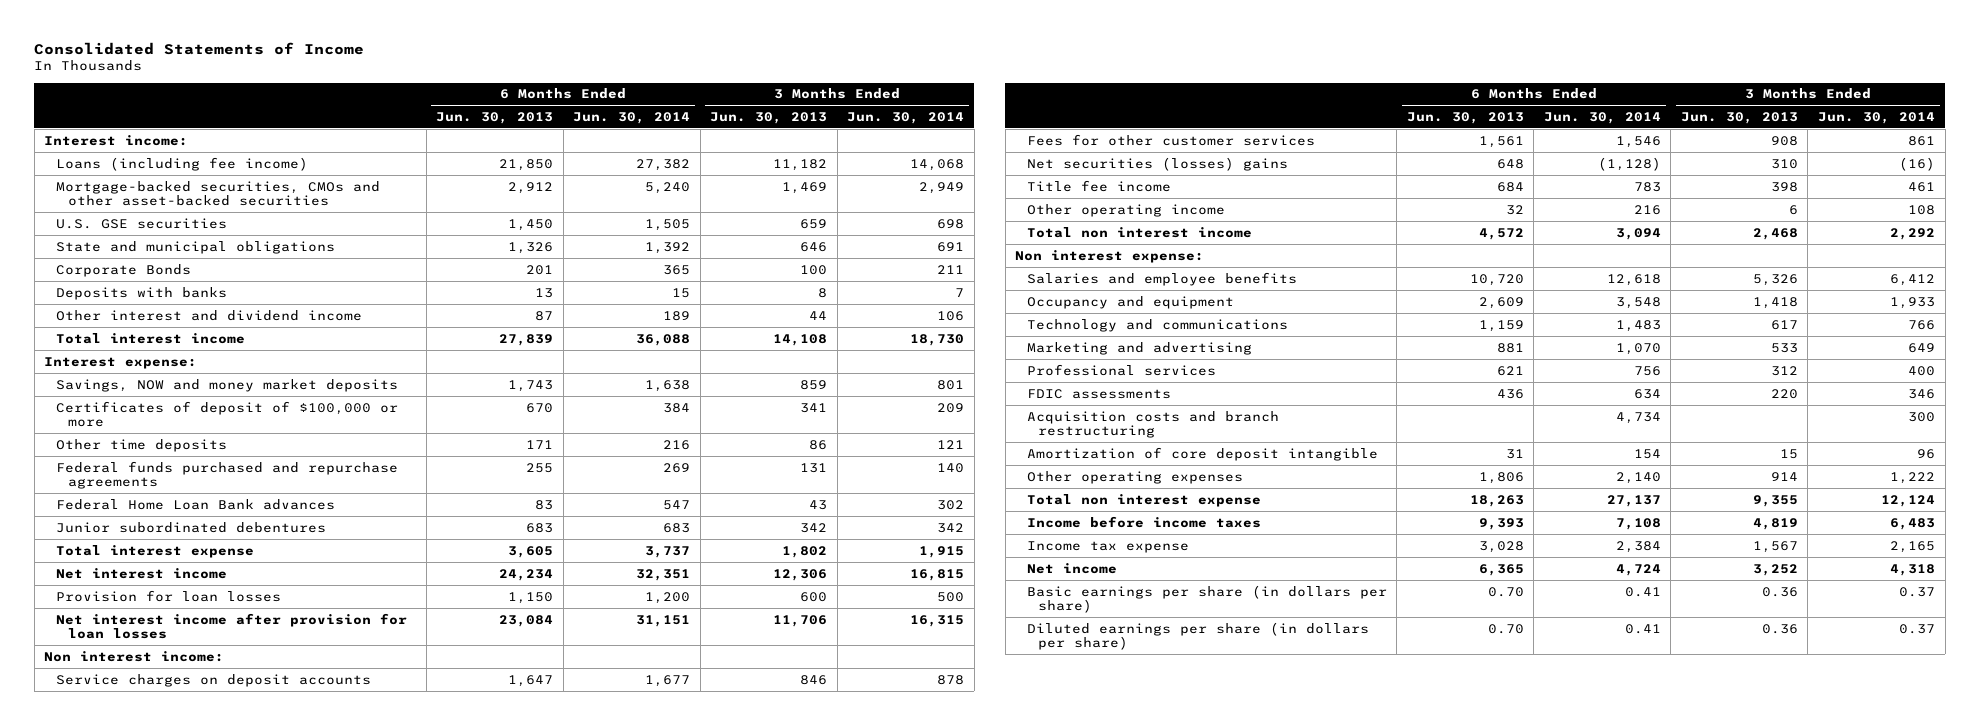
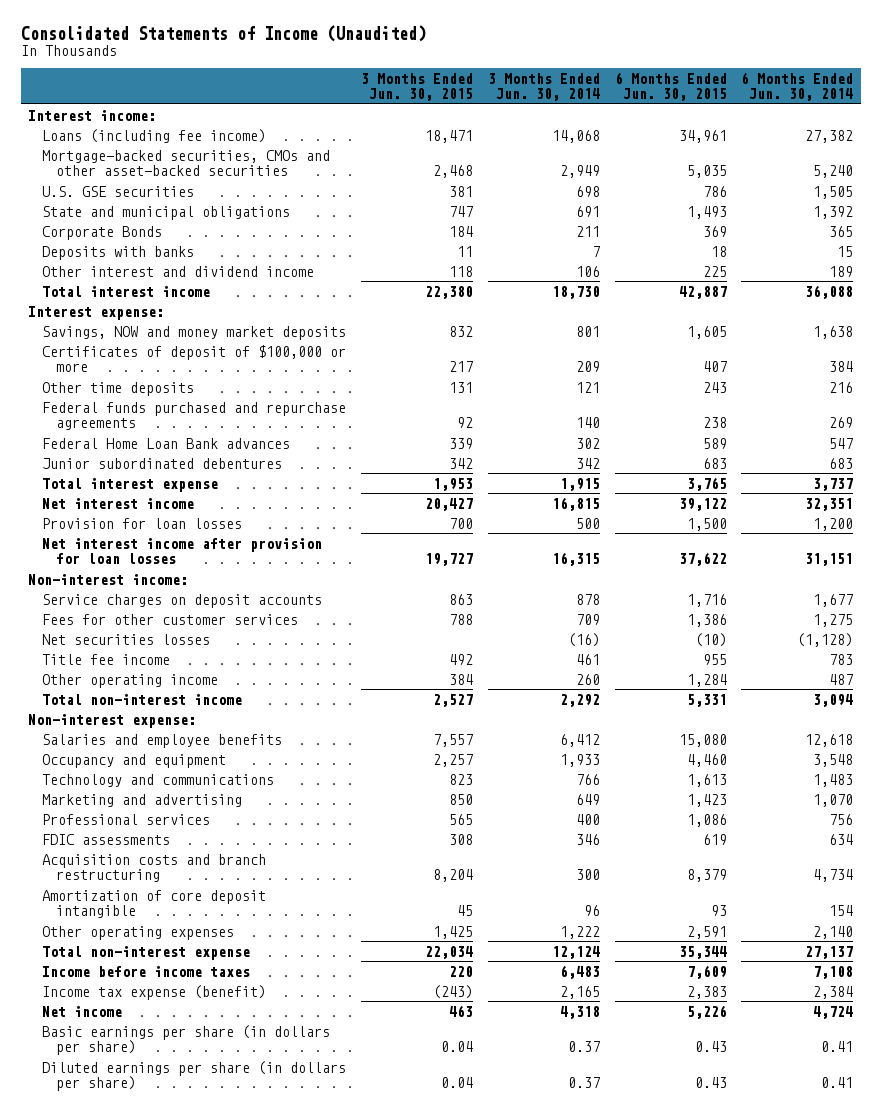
- Consolidated Statements of Income
+ Consolidated Statements of Income (Unaudited)
- | 6 Months Ended Jun. 30, 2013 | 6 Months Ended Jun. 30, 2014 | 3 Months Ended Jun. 30, 2013 | 3 Months Ended Jun. 30, 2014
+ | 3 Months Ended Jun. 30, 2015 | 3 Months Ended Jun. 30, 2014 | 6 Months Ended Jun. 30, 2015 | 6 Months Ended Jun. 30, 2014
- Non interest income:
+ Non-interest income:
- Fees for other customer services | 1,561 | 1,546 | 908 | 861
- Net securities (losses) gains | 648 | (1,128) | 310 | (16)
+ Fees for other customer services | 788 | 709 | 1,386 | 1,275
+ Net securities losses | | (16) | (10) | (1,128)
- Other operating income | 32 | 216 | 6 | 108
- Total non interest income | 4,572 | 3,094 | 2,468 | 2,292
- Non interest expense:
+ Other operating income | 384 | 260 | 1,284 | 487
+ Total non-interest income | 2,527 | 2,292 | 5,331 | 3,094
+ Non-interest expense:
- Total non interest expense | 18,263 | 27,137 | 9,355 | 12,124
+ Total non-interest expense | 22,034 | 12,124 | 35,344 | 27,137
- Income tax expense | 3,028 | 2,384 | 1,567 | 2,165
+ Income tax expense (benefit) | (243) | 2,165 | 2,383 | 2,384

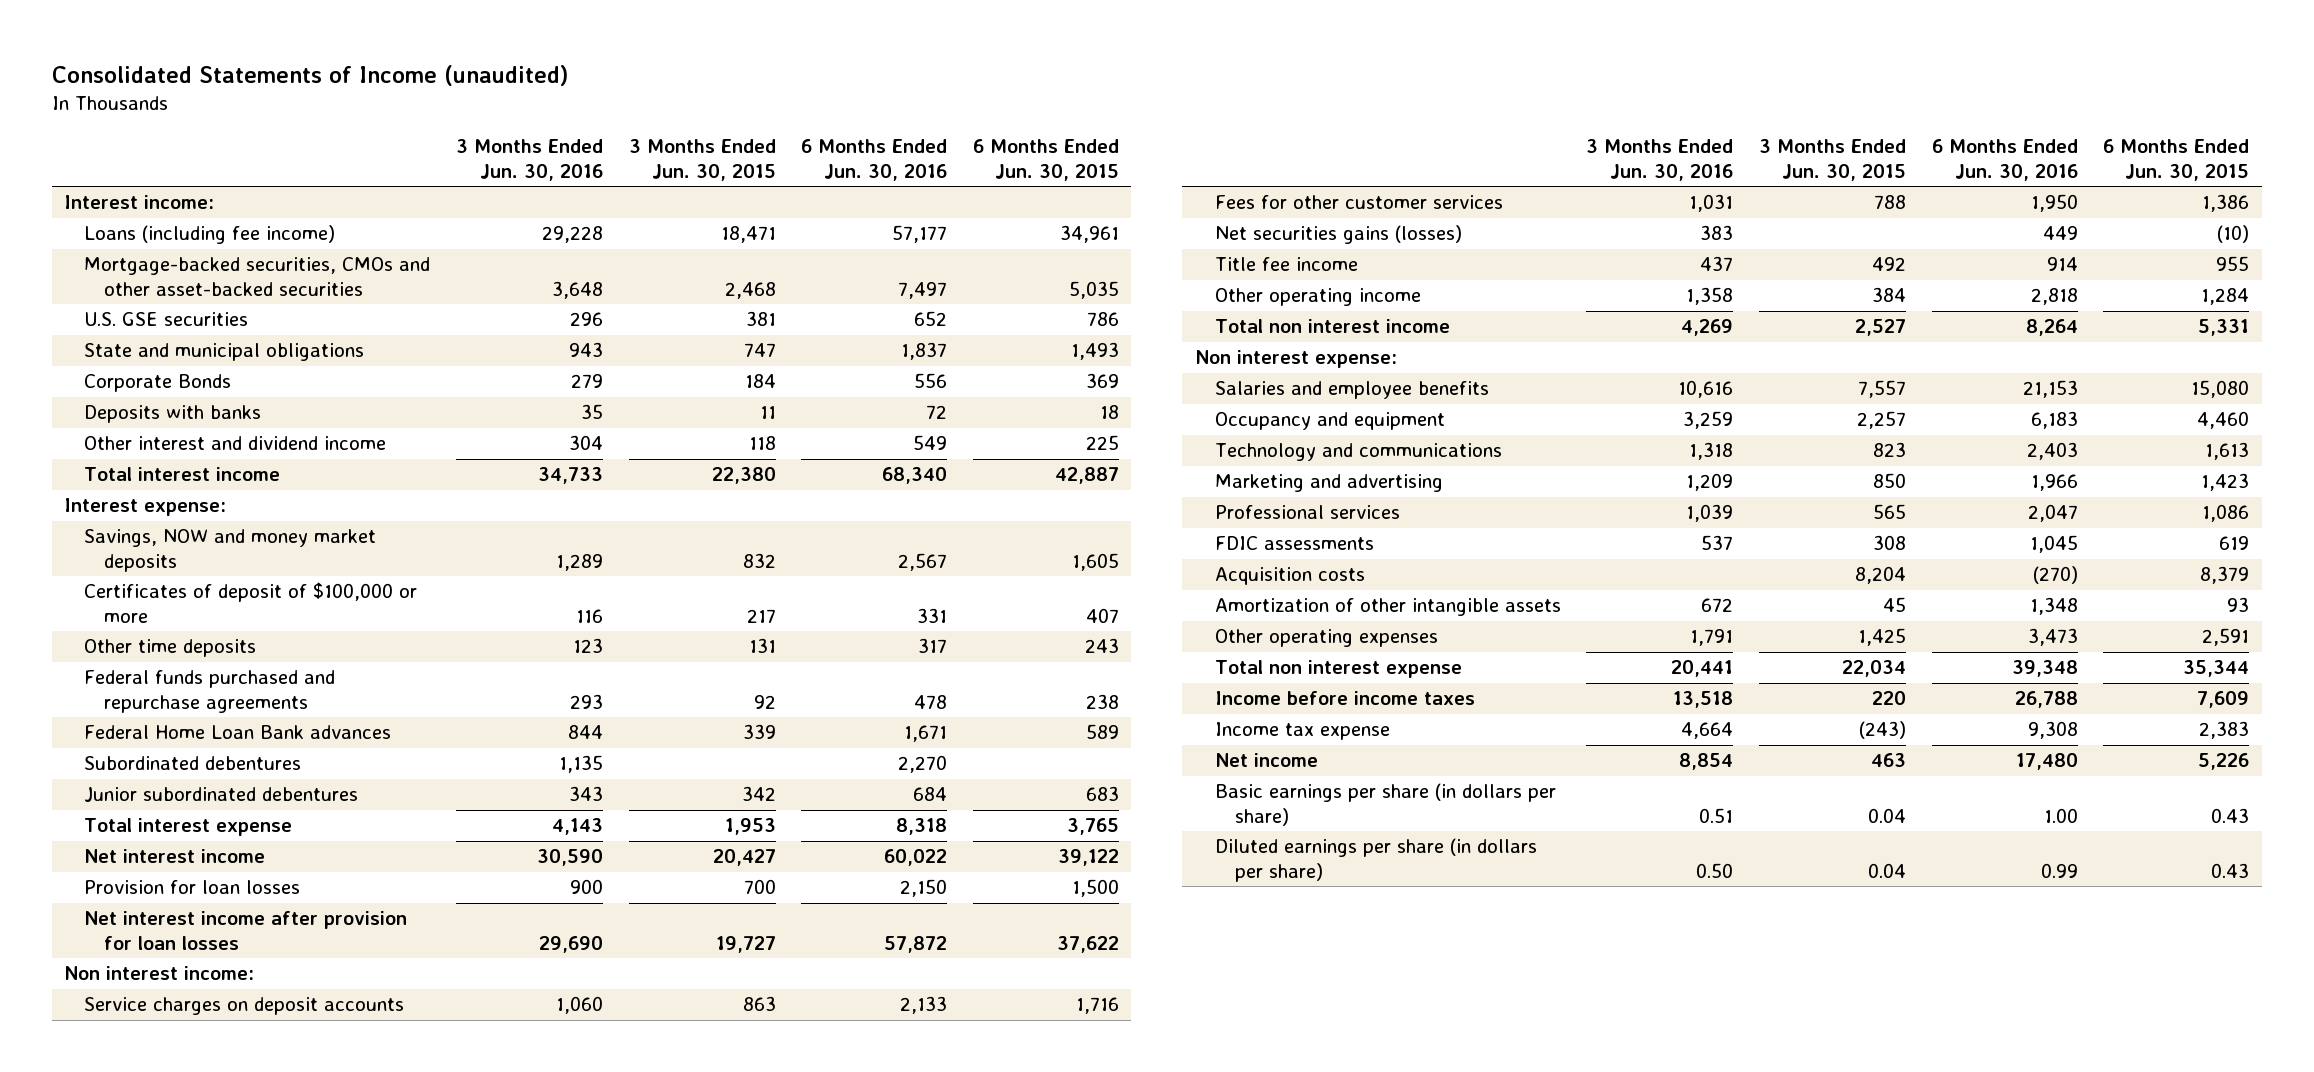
- Consolidated Statements of Income (Unaudited)
+ Consolidated Statements of Income (unaudited)
- | 3 Months Ended Jun. 30, 2015 | 3 Months Ended Jun. 30, 2014 | 6 Months Ended Jun. 30, 2015 | 6 Months Ended Jun. 30, 2014
+ | 3 Months Ended Jun. 30, 2016 | 3 Months Ended Jun. 30, 2015 | 6 Months Ended Jun. 30, 2016 | 6 Months Ended Jun. 30, 2015
+ Subordinated debentures | 1,135 | | 2,270 |
- Non-interest income:
+ Non interest income:
- Net securities losses | | (16) | (10) | (1,128)
+ Net securities gains (losses) | 383 | | 449 | (10)
- Total non-interest income | 2,527 | 2,292 | 5,331 | 3,094
- Non-interest expense:
+ Total non interest income | 4,269 | 2,527 | 8,264 | 5,331
+ Non interest expense:
- Acquisition costs and branch restructuring | 8,204 | 300 | 8,379 | 4,734
- Amortization of core deposit intangible | 45 | 96 | 93 | 154
+ Acquisition costs | | 8,204 | (270) | 8,379
+ Amortization of other intangible assets | 672 | 45 | 1,348 | 93
- Total non-interest expense | 22,034 | 12,124 | 35,344 | 27,137
+ Total non interest expense | 20,441 | 22,034 | 39,348 | 35,344
- Income tax expense (benefit) | (243) | 2,165 | 2,383 | 2,384
+ Income tax expense | 4,664 | (243) | 9,308 | 2,383

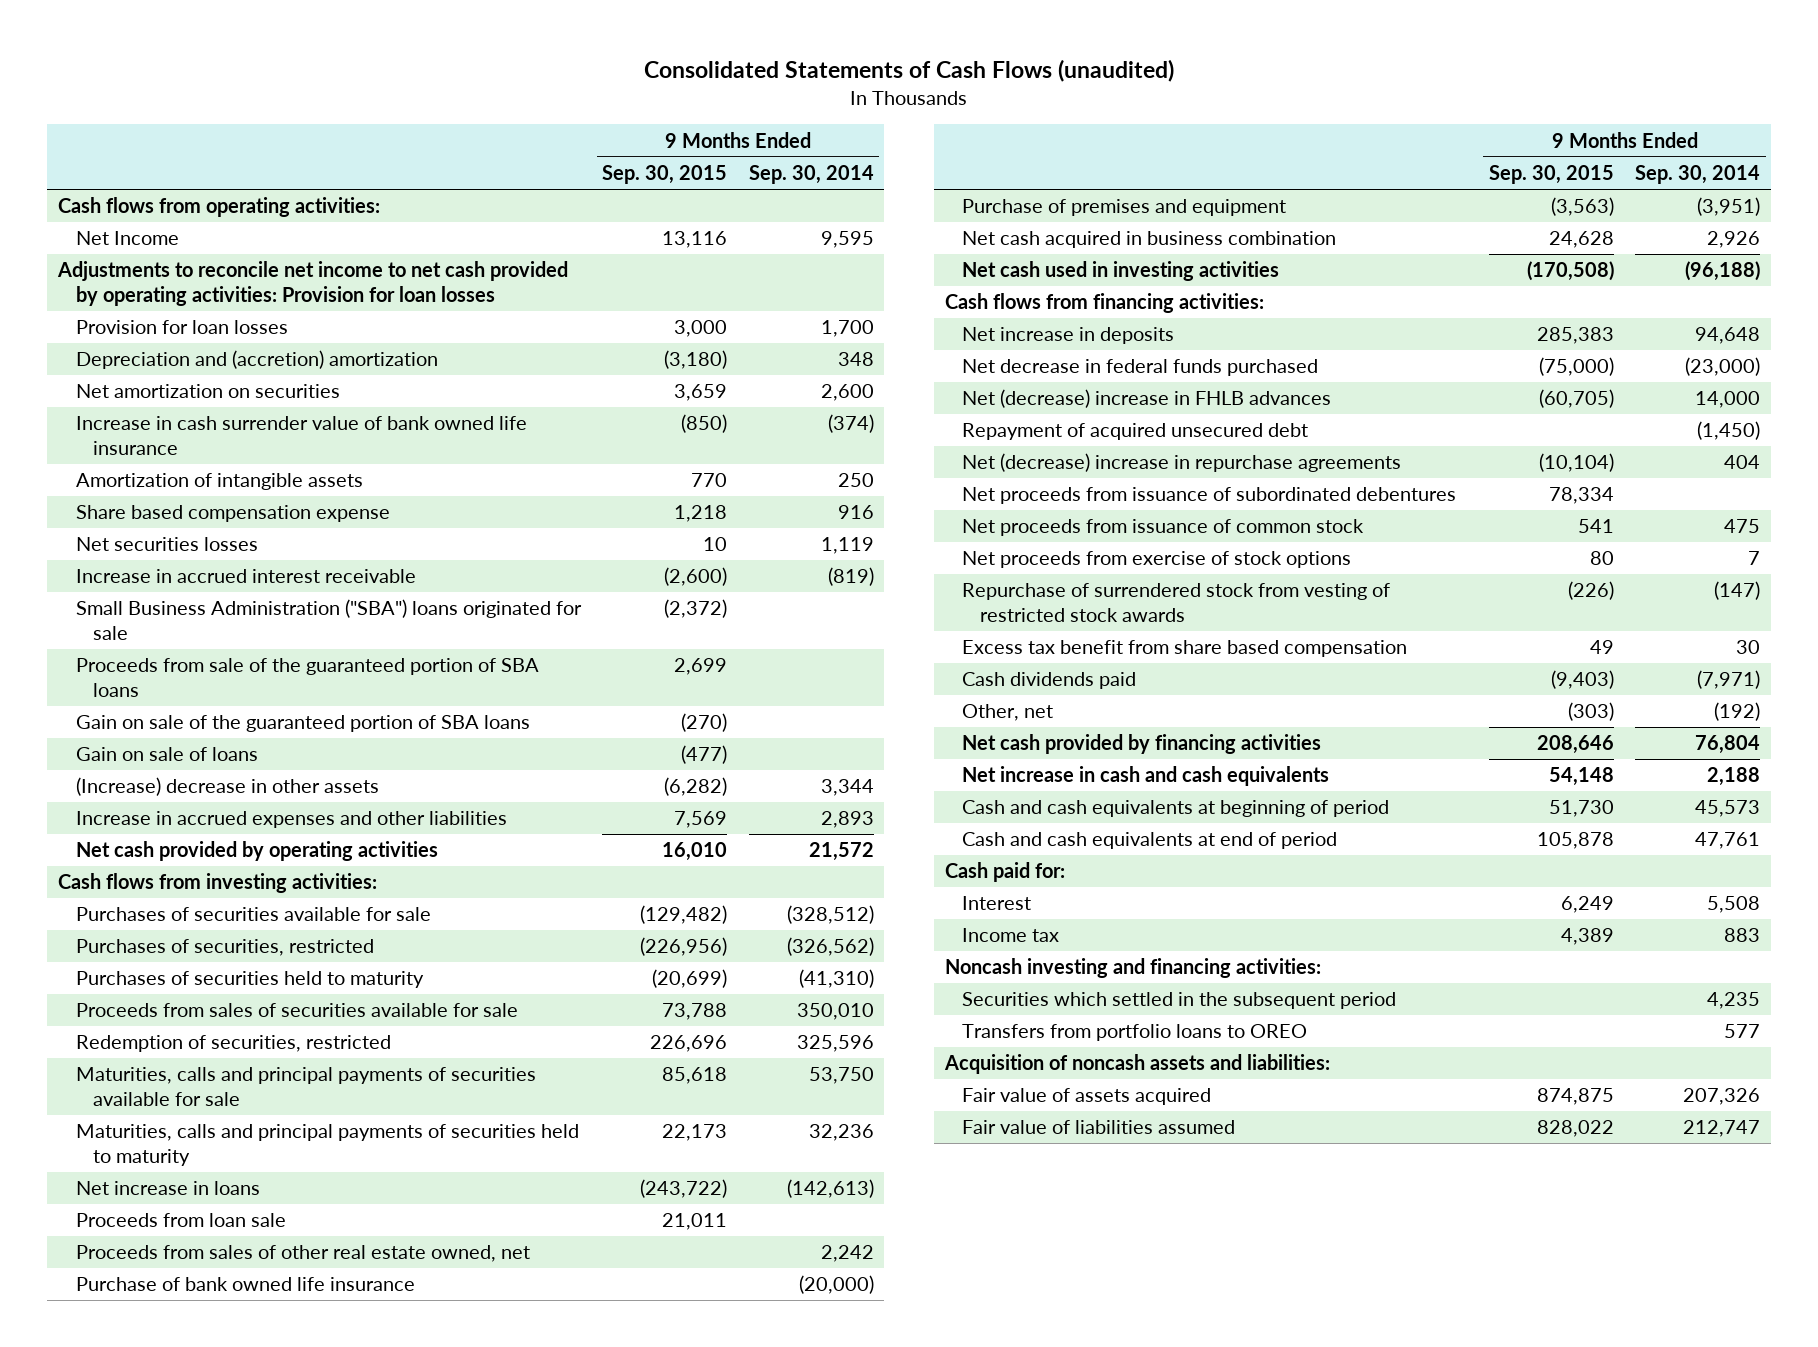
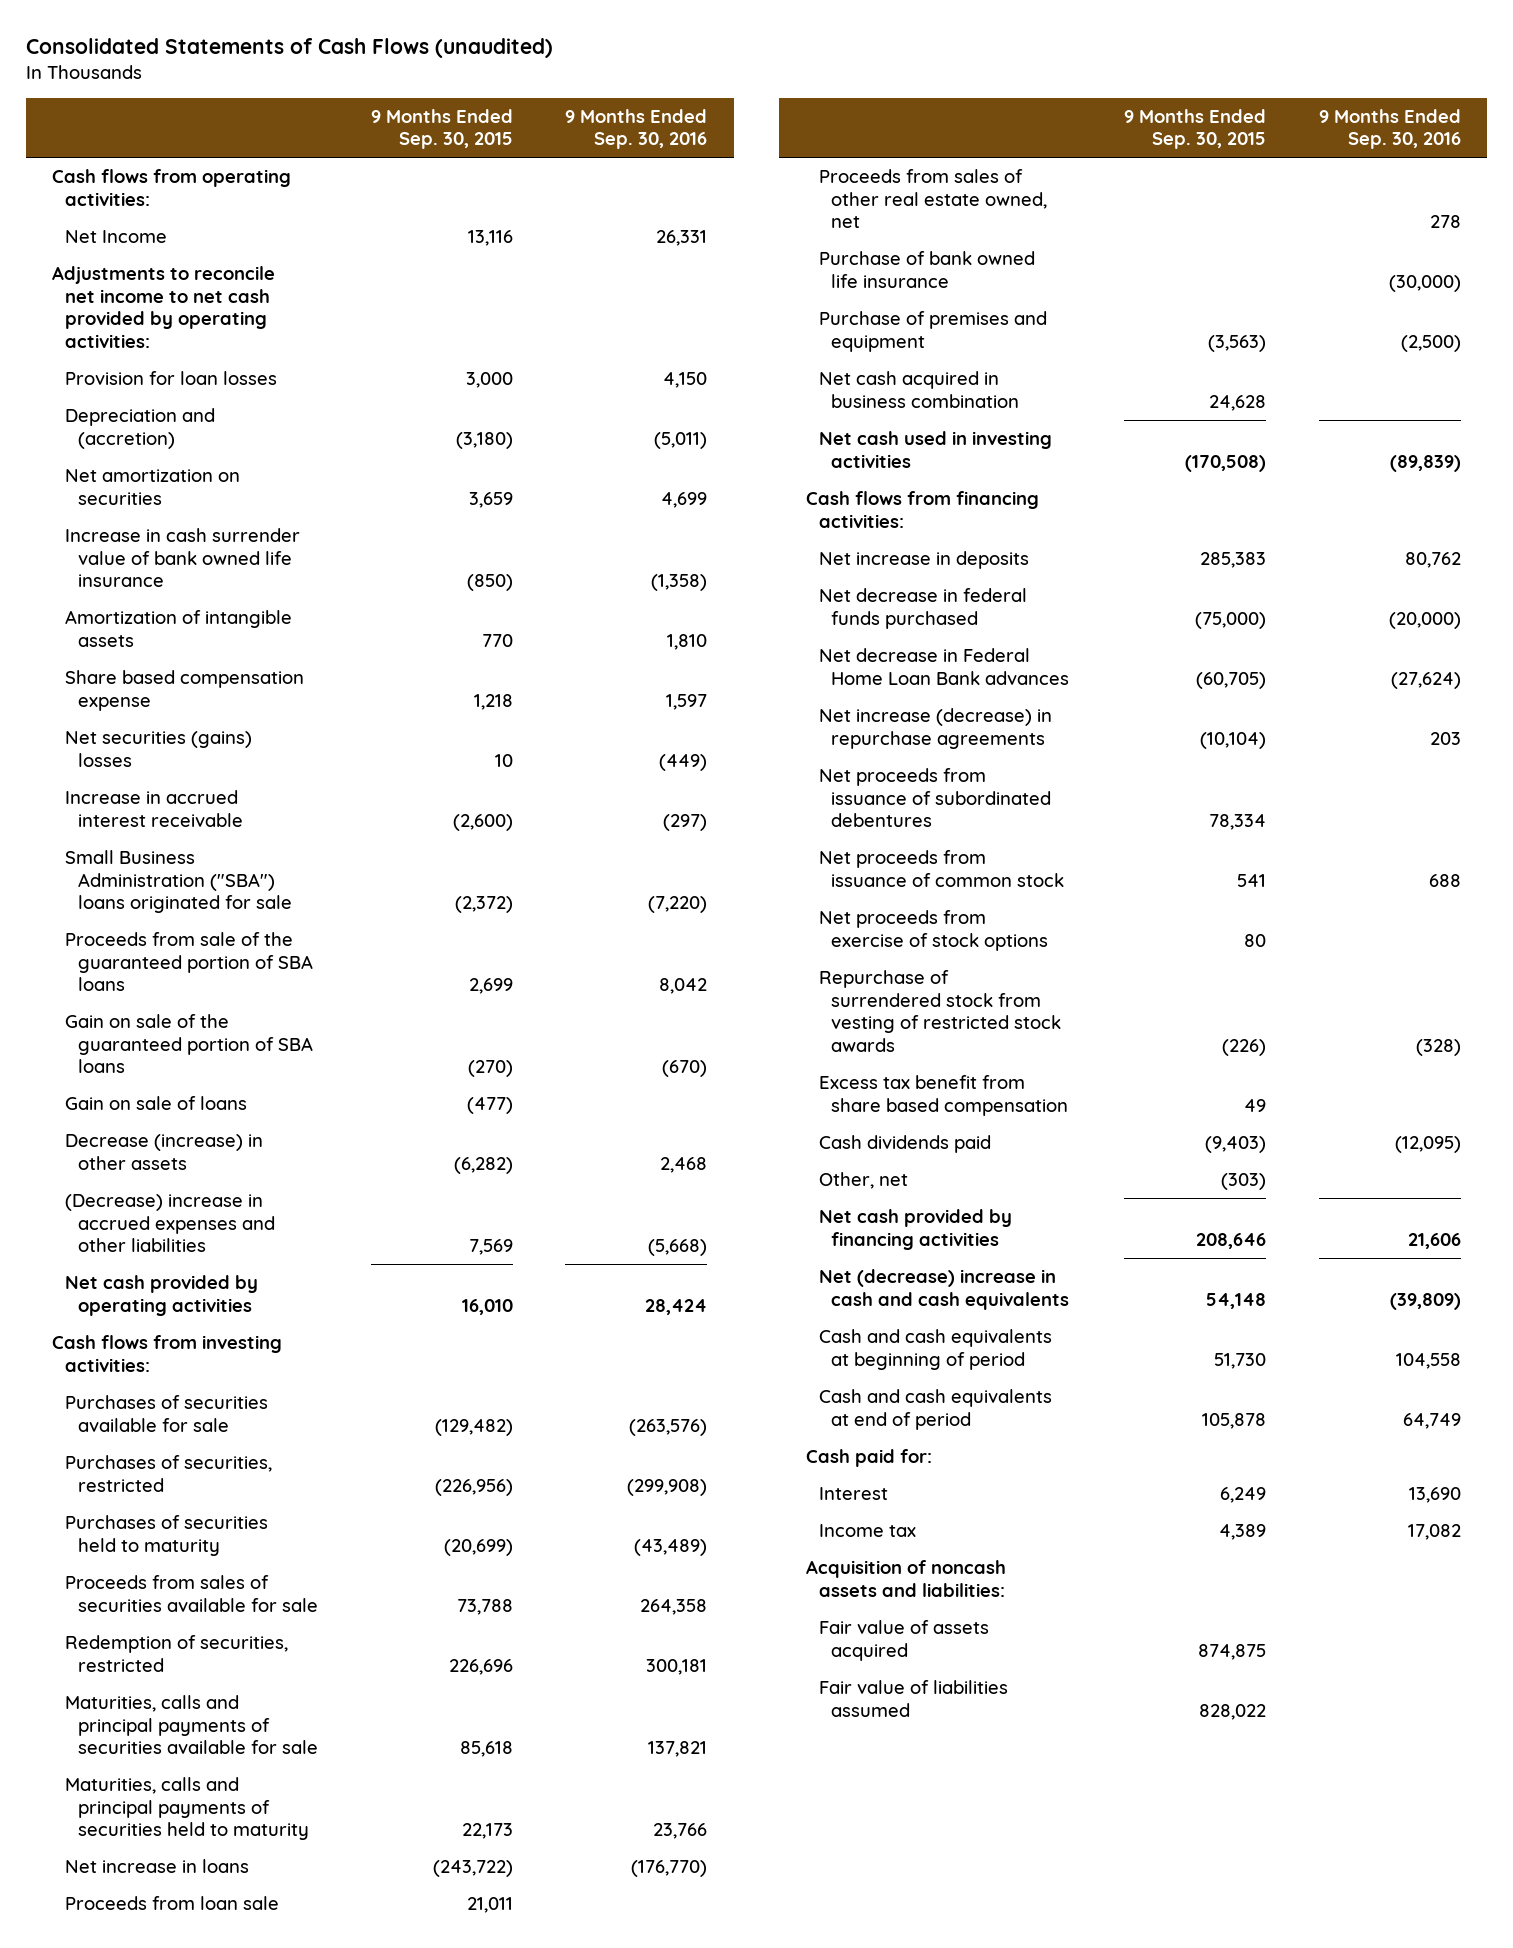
- | 9 Months Ended Sep. 30, 2015 | 9 Months Ended Sep. 30, 2014
+ | 9 Months Ended Sep. 30, 2015 | 9 Months Ended Sep. 30, 2016
- Adjustments to reconcile net income to net cash provided by operating activities: Provision for loan losses
+ Adjustments to reconcile net income to net cash provided by operating activities:
- Depreciation and (accretion) amortization | (3,180) | 348
+ Depreciation and (accretion) | (3,180) | (5,011)
- Net securities losses | 10 | 1,119
+ Net securities (gains) losses | 10 | (449)
- (Increase) decrease in other assets | (6,282) | 3,344
- Increase in accrued expenses and other liabilities | 7,569 | 2,893
+ Decrease (increase) in other assets | (6,282) | 2,468
+ (Decrease) increase in accrued expenses and other liabilities | 7,569 | (5,668)
- Net (decrease) increase in FHLB advances | (60,705) | 14,000
- Repayment of acquired unsecured debt | | (1,450)
- Net (decrease) increase in repurchase agreements | (10,104) | 404
+ Net decrease in Federal Home Loan Bank advances | (60,705) | (27,624)
+ Net increase (decrease) in repurchase agreements | (10,104) | 203
- Net increase in cash and cash equivalents | 54,148 | 2,188
+ Net (decrease) increase in cash and cash equivalents | 54,148 | (39,809)
- Noncash investing and financing activities:
- Securities which settled in the subsequent period | | 4,235
- Transfers from portfolio loans to OREO | | 577

